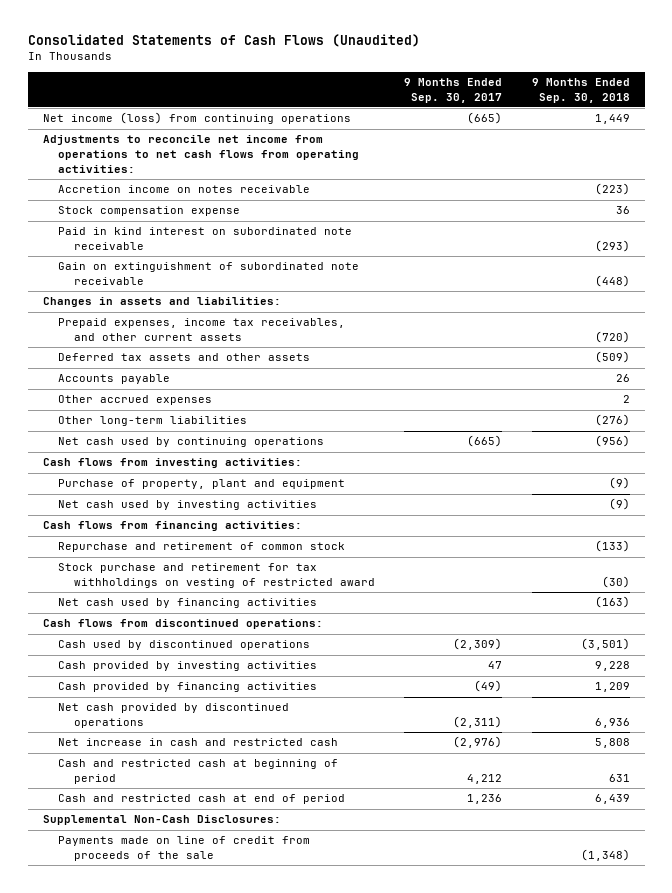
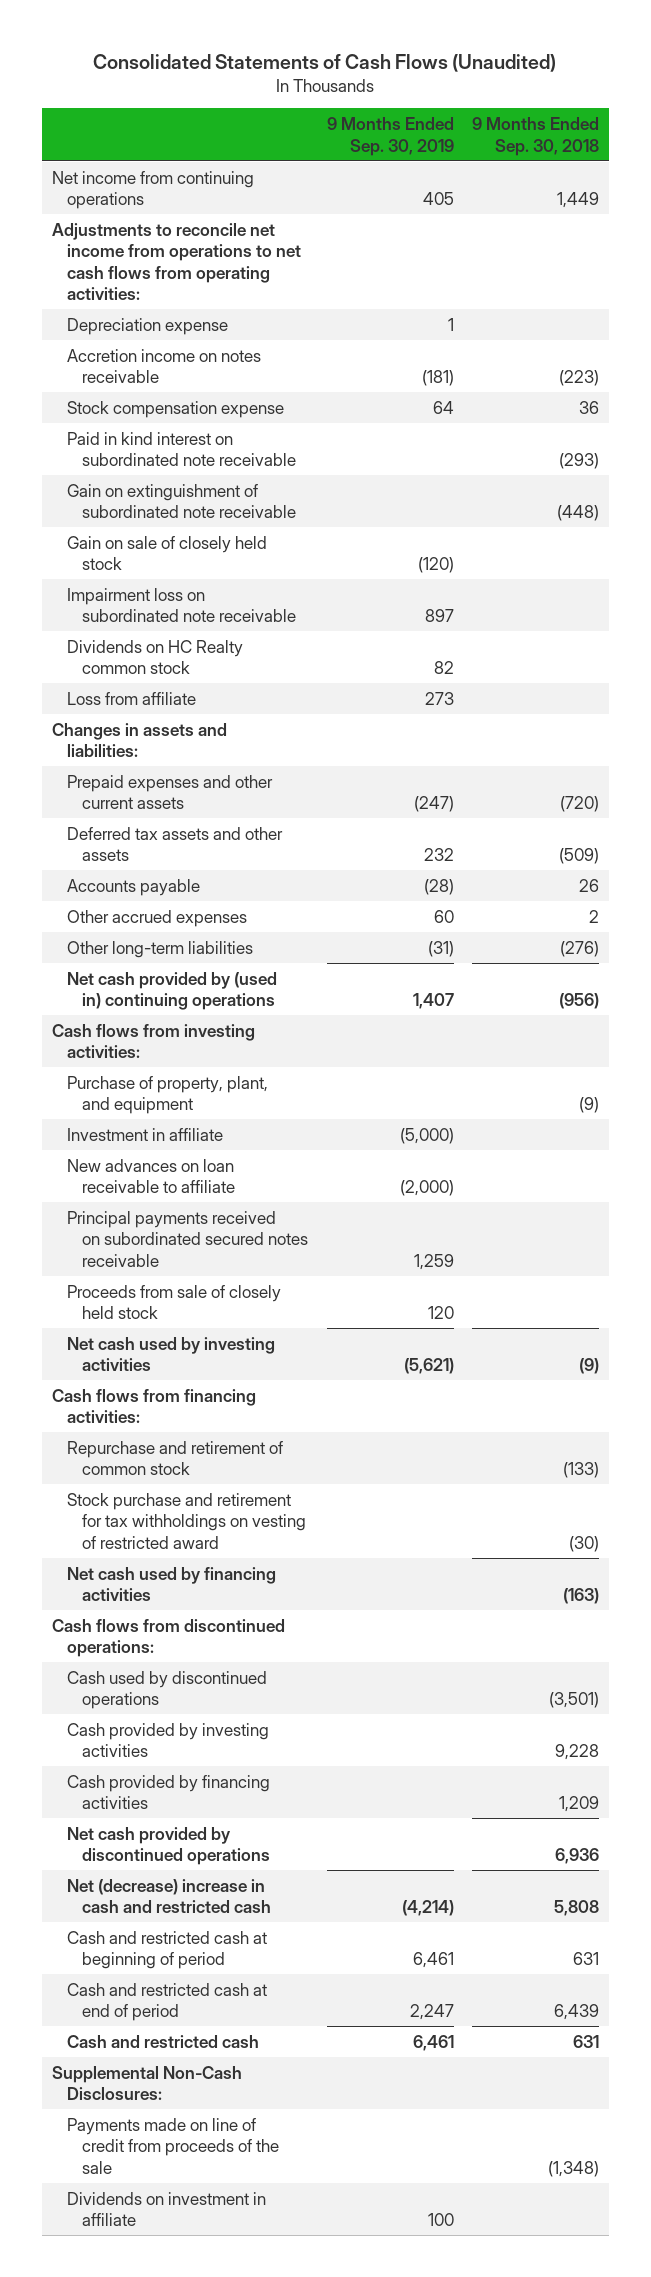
- | 9 Months Ended Sep. 30, 2017 | 9 Months Ended Sep. 30, 2018
+ | 9 Months Ended Sep. 30, 2019 | 9 Months Ended Sep. 30, 2018
- Net income (loss) from continuing operations | (665) | 1,449
+ Net income from continuing operations | 405 | 1,449
+ Depreciation expense | 1 |
+ Gain on sale of closely held stock | (120) |
+ Impairment loss on subordinated note receivable | 897 |
+ Dividends on HC Realty common stock | 82 |
+ Loss from affiliate | 273 |
- Prepaid expenses, income tax receivables, and other current assets | | (720)
+ Prepaid expenses and other current assets | (247) | (720)
- Net cash used by continuing operations | (665) | (956)
+ Net cash provided by (used in) continuing operations | 1,407 | (956)
- Purchase of property, plant and equipment | | (9)
+ Purchase of property, plant, and equipment | | (9)
+ Investment in affiliate | (5,000) |
+ New advances on loan receivable to affiliate | (2,000) |
+ Principal payments received on subordinated secured notes receivable | 1,259 |
+ Proceeds from sale of closely held stock | 120 |
- Net increase in cash and restricted cash | (2,976) | 5,808
+ Net (decrease) increase in cash and restricted cash | (4,214) | 5,808
+ Cash and restricted cash | 6,461 | 631
+ Dividends on investment in affiliate | 100 |

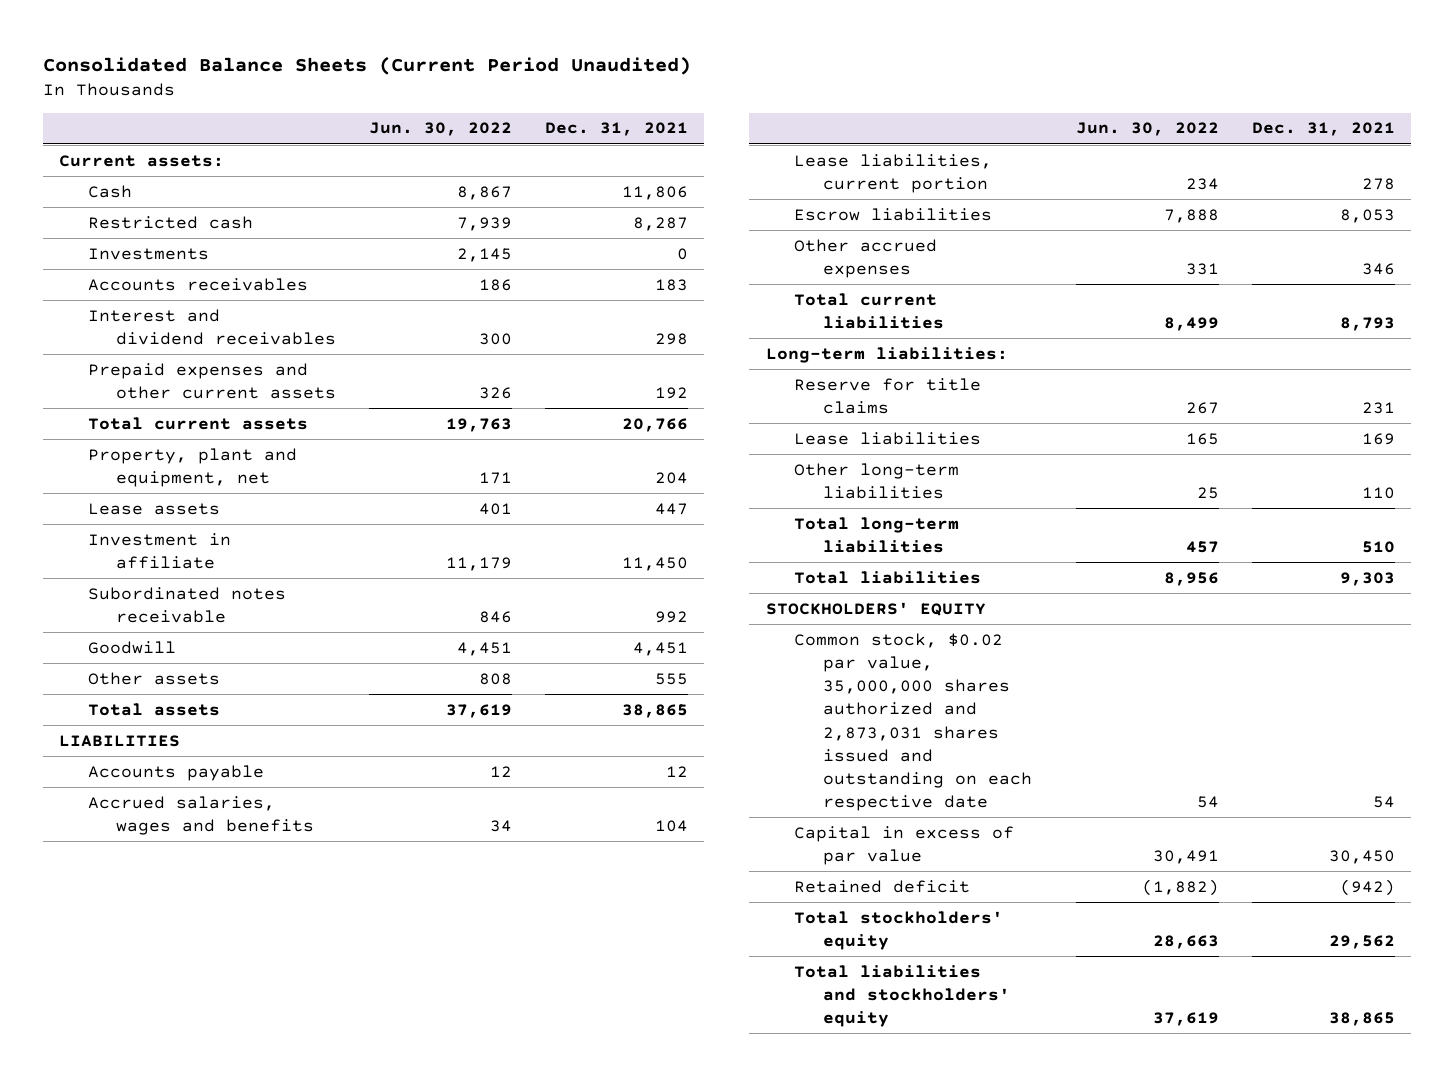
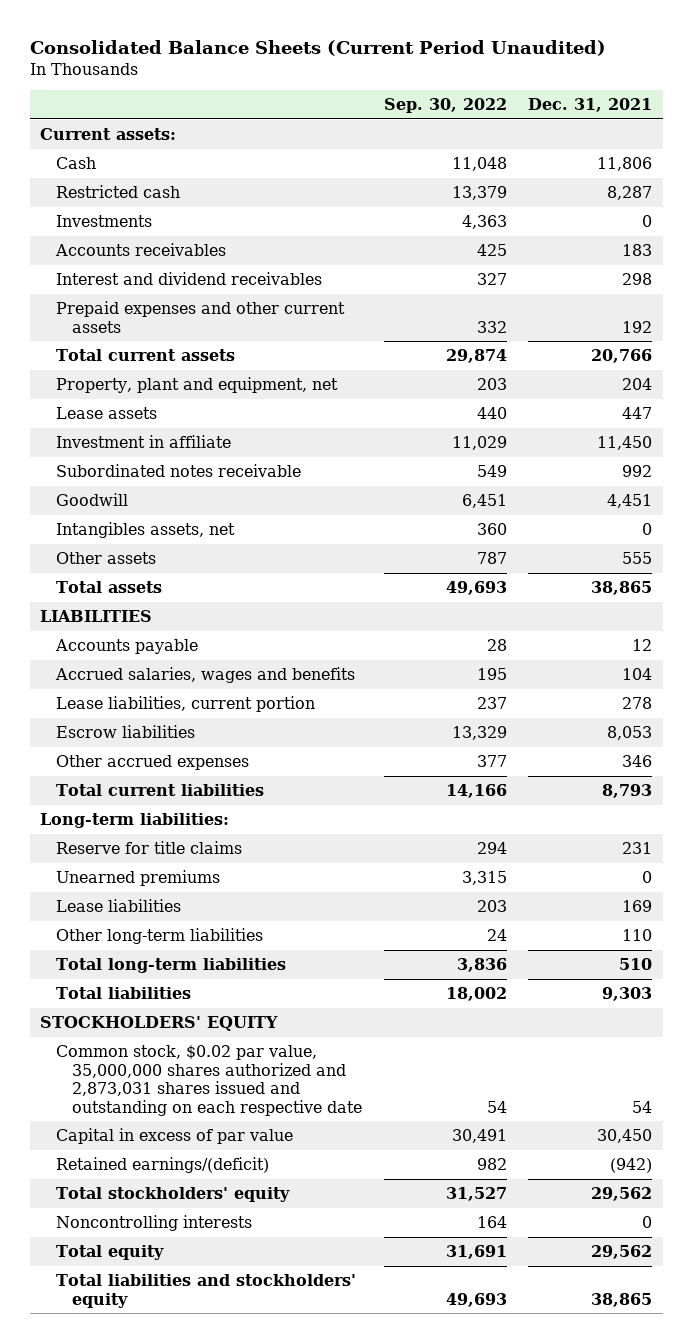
- | Jun. 30, 2022 | Dec. 31, 2021
+ | Sep. 30, 2022 | Dec. 31, 2021
+ Intangibles assets, net | 360 | 0
+ Unearned premiums | 3,315 | 0
- Retained deficit | (1,882) | (942)
+ Retained earnings/(deficit) | 982 | (942)
+ Noncontrolling interests | 164 | 0
+ Total equity | 31,691 | 29,562

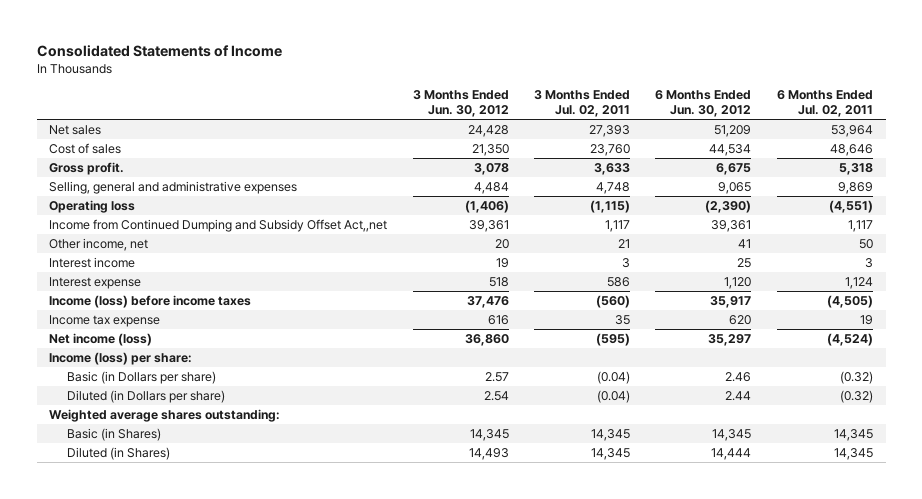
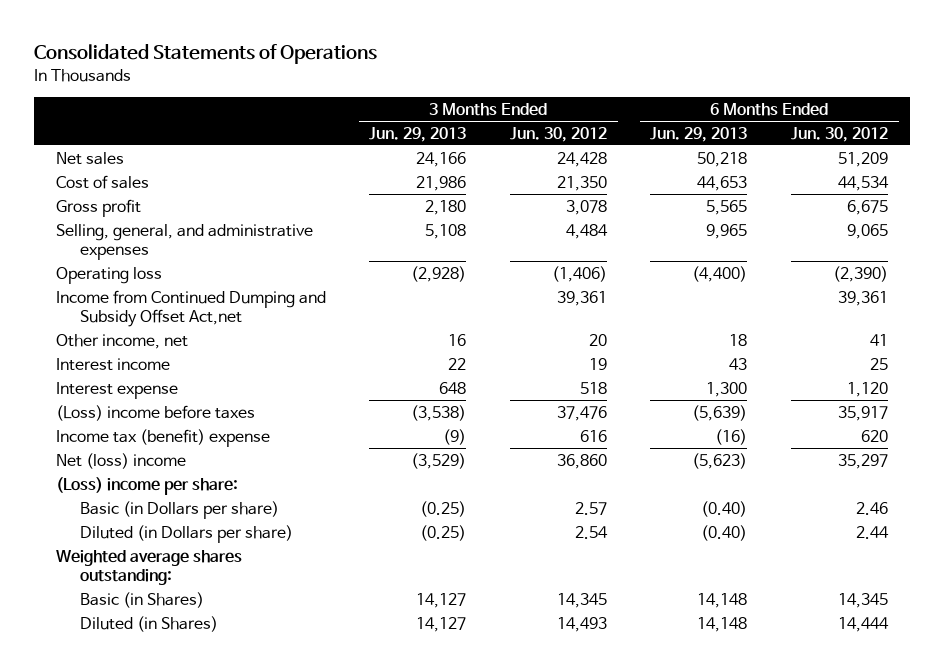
- Consolidated Statements of Income
+ Consolidated Statements of Operations
- | 3 Months Ended Jun. 30, 2012 | 3 Months Ended Jul. 02, 2011 | 6 Months Ended Jun. 30, 2012 | 6 Months Ended Jul. 02, 2011
+ | 3 Months Ended Jun. 29, 2013 | 3 Months Ended Jun. 30, 2012 | 6 Months Ended Jun. 29, 2013 | 6 Months Ended Jun. 30, 2012
- Gross profit. | 3,078 | 3,633 | 6,675 | 5,318
- Selling, general and administrative expenses | 4,484 | 4,748 | 9,065 | 9,869
+ Gross profit | 2,180 | 3,078 | 5,565 | 6,675
+ Selling, general, and administrative expenses | 5,108 | 4,484 | 9,965 | 9,065
- Income from Continued Dumping and Subsidy Offset Act,,net | 39,361 | 1,117 | 39,361 | 1,117
+ Income from Continued Dumping and Subsidy Offset Act,net | | 39,361 | | 39,361
- Income (loss) before income taxes | 37,476 | (560) | 35,917 | (4,505)
- Income tax expense | 616 | 35 | 620 | 19
- Net income (loss) | 36,860 | (595) | 35,297 | (4,524)
- Income (loss) per share:
+ (Loss) income before taxes | (3,538) | 37,476 | (5,639) | 35,917
+ Income tax (benefit) expense | (9) | 616 | (16) | 620
+ Net (loss) income | (3,529) | 36,860 | (5,623) | 35,297
+ (Loss) income per share:

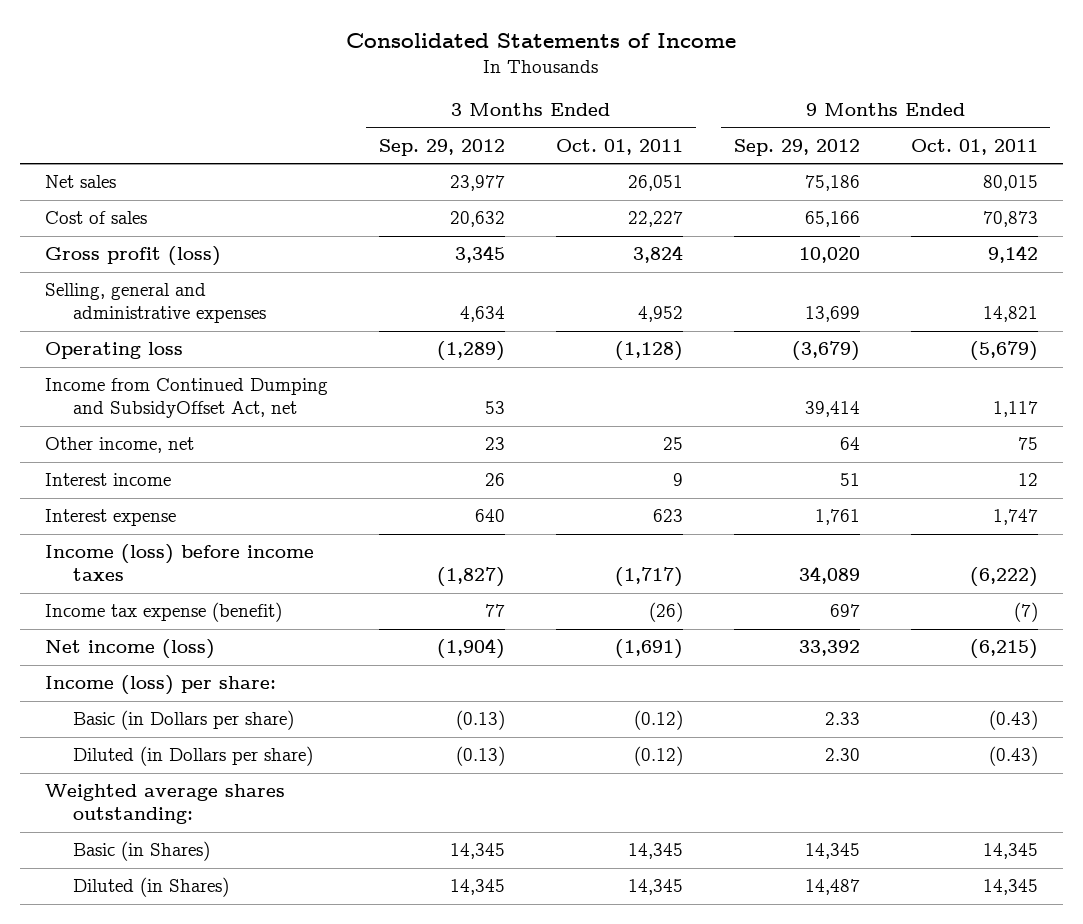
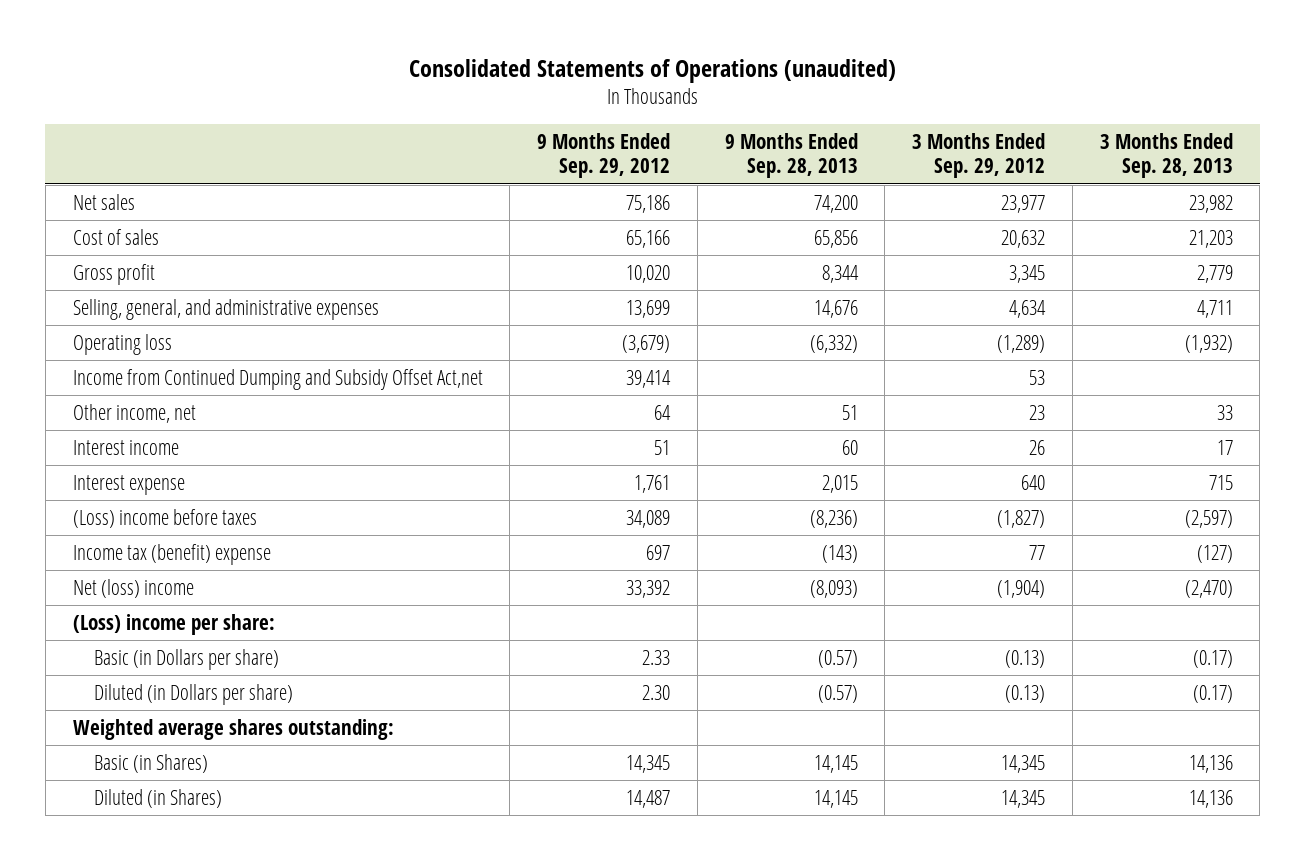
- Consolidated Statements of Income
+ Consolidated Statements of Operations (unaudited)
- | 3 Months Ended Sep. 29, 2012 | 3 Months Ended Oct. 01, 2011 | 9 Months Ended Sep. 29, 2012 | 9 Months Ended Oct. 01, 2011
+ | 9 Months Ended Sep. 29, 2012 | 9 Months Ended Sep. 28, 2013 | 3 Months Ended Sep. 29, 2012 | 3 Months Ended Sep. 28, 2013
- Gross profit (loss) | 3,345 | 3,824 | 10,020 | 9,142
- Selling, general and administrative expenses | 4,634 | 4,952 | 13,699 | 14,821
+ Gross profit | 10,020 | 8,344 | 3,345 | 2,779
+ Selling, general, and administrative expenses | 13,699 | 14,676 | 4,634 | 4,711
- Income from Continued Dumping and SubsidyOffset Act, net | 53 | | 39,414 | 1,117
+ Income from Continued Dumping and Subsidy Offset Act,net | 39,414 | | 53 |
- Income (loss) before income taxes | (1,827) | (1,717) | 34,089 | (6,222)
- Income tax expense (benefit) | 77 | (26) | 697 | (7)
- Net income (loss) | (1,904) | (1,691) | 33,392 | (6,215)
- Income (loss) per share:
+ (Loss) income before taxes | 34,089 | (8,236) | (1,827) | (2,597)
+ Income tax (benefit) expense | 697 | (143) | 77 | (127)
+ Net (loss) income | 33,392 | (8,093) | (1,904) | (2,470)
+ (Loss) income per share:

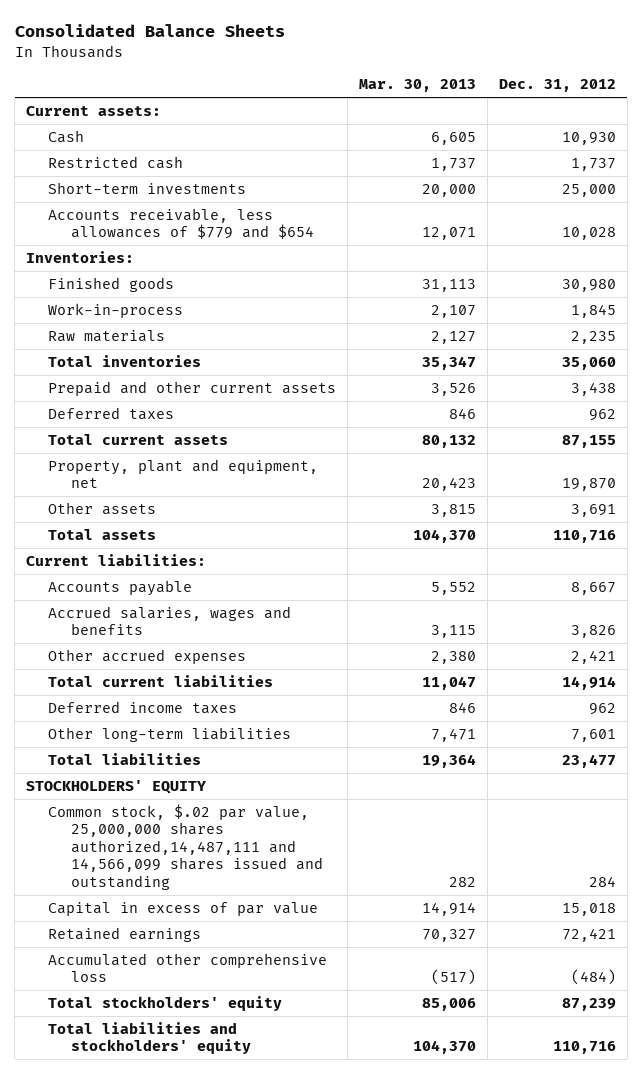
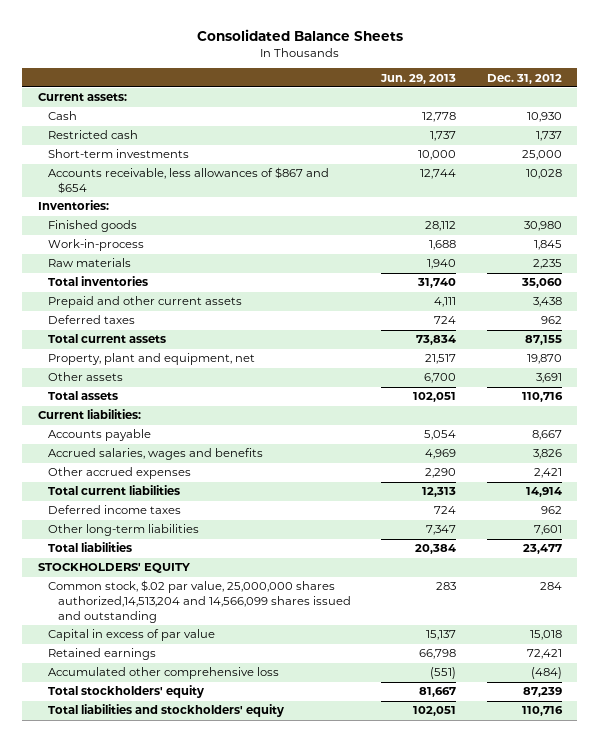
- | Mar. 30, 2013 | Dec. 31, 2012
+ | Jun. 29, 2013 | Dec. 31, 2012
- Accounts receivable, less allowances of $779 and $654 | 12,071 | 10,028
+ Accounts receivable, less allowances of $867 and $654 | 12,744 | 10,028
- Common stock, $.02 par value, 25,000,000 shares authorized,14,487,111 and 14,566,099 shares issued and outstanding | 282 | 284
+ Common stock, $.02 par value, 25,000,000 shares authorized,14,513,204 and 14,566,099 shares issued and outstanding | 283 | 284

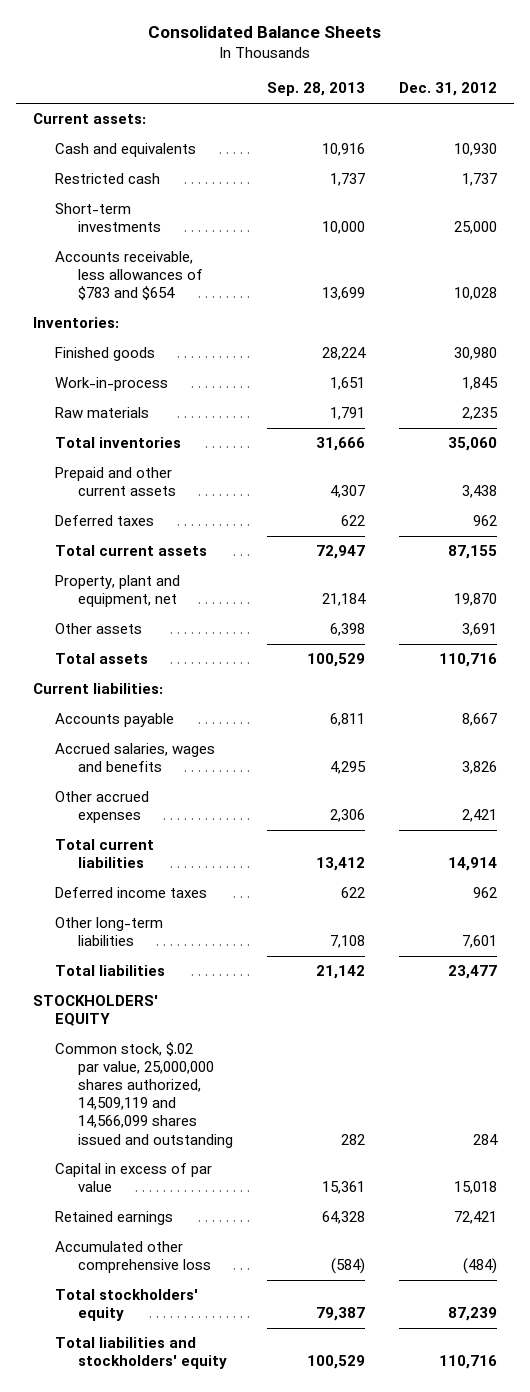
- | Jun. 29, 2013 | Dec. 31, 2012
+ | Sep. 28, 2013 | Dec. 31, 2012
- Cash | 12,778 | 10,930
+ Cash and equivalents | 10,916 | 10,930
- Accounts receivable, less allowances of $867 and $654 | 12,744 | 10,028
+ Accounts receivable, less allowances of $783 and $654 | 13,699 | 10,028
- Common stock, $.02 par value, 25,000,000 shares authorized,14,513,204 and 14,566,099 shares issued and outstanding | 283 | 284
+ Common stock, $.02 par value, 25,000,000 shares authorized, 14,509,119 and 14,566,099 shares issued and outstanding | 282 | 284

